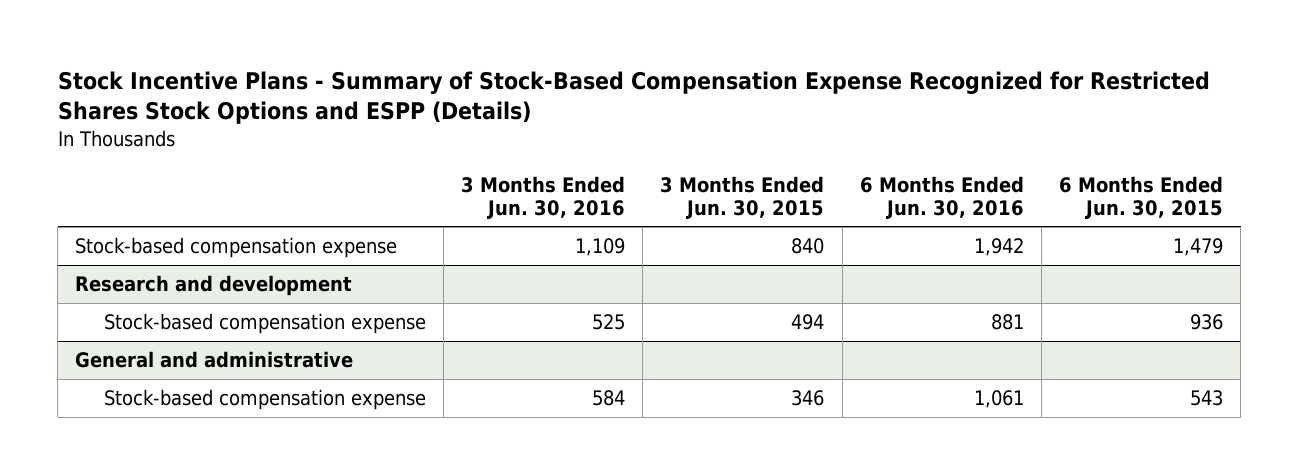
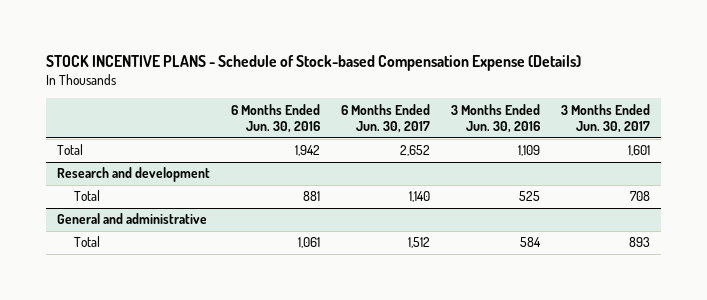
- Stock Incentive Plans - Summary of Stock-Based Compensation Expense Recognized for Restricted Shares Stock Options and ESPP (Details)
+ STOCK INCENTIVE PLANS - Schedule of Stock-based Compensation Expense (Details)
- | 3 Months Ended Jun. 30, 2016 | 3 Months Ended Jun. 30, 2015 | 6 Months Ended Jun. 30, 2016 | 6 Months Ended Jun. 30, 2015
+ | 6 Months Ended Jun. 30, 2016 | 6 Months Ended Jun. 30, 2017 | 3 Months Ended Jun. 30, 2016 | 3 Months Ended Jun. 30, 2017
- Stock-based compensation expense | 1,109 | 840 | 1,942 | 1,479
+ Total | 1,942 | 2,652 | 1,109 | 1,601
@ Research and development
- Stock-based compensation expense | 525 | 494 | 881 | 936
+ Total | 881 | 1,140 | 525 | 708
@ General and administrative
- Stock-based compensation expense | 584 | 346 | 1,061 | 543
+ Total | 1,061 | 1,512 | 584 | 893

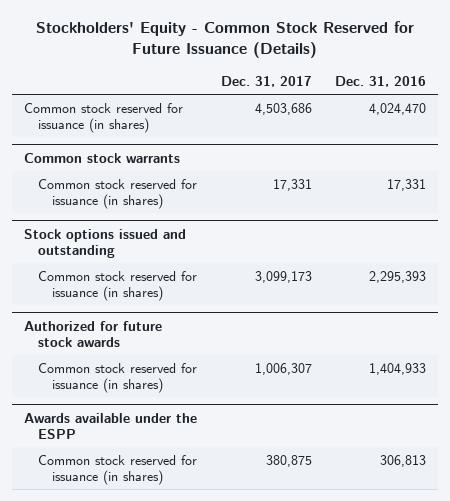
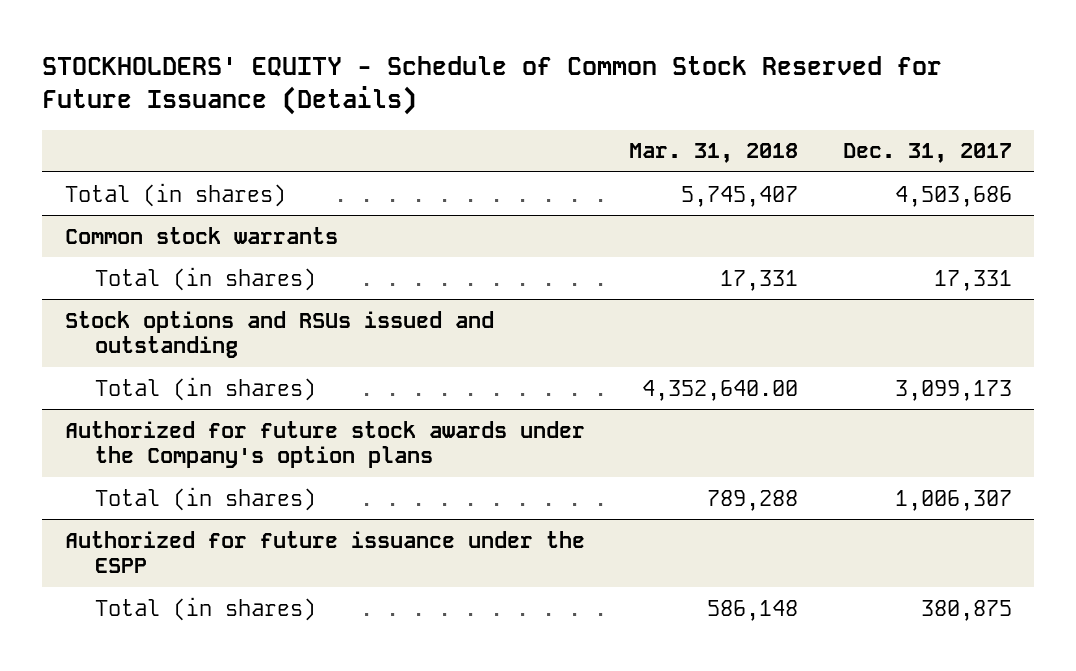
- Stockholders' Equity - Common Stock Reserved for Future Issuance (Details)
+ STOCKHOLDERS' EQUITY - Schedule of Common Stock Reserved for Future Issuance (Details)
- | Dec. 31, 2017 | Dec. 31, 2016
+ | Mar. 31, 2018 | Dec. 31, 2017
- Common stock reserved for issuance (in shares) | 4,503,686 | 4,024,470
+ Total (in shares) | 5,745,407 | 4,503,686
@ Common stock warrants
- Common stock reserved for issuance (in shares) | 17,331 | 17,331
- Stock options issued and outstanding
- Common stock reserved for issuance (in shares) | 3,099,173 | 2,295,393
- Authorized for future stock awards
- Common stock reserved for issuance (in shares) | 1,006,307 | 1,404,933
- Awards available under the ESPP
- Common stock reserved for issuance (in shares) | 380,875 | 306,813
@ Common stock warrants
+ Total (in shares) | 17,331 | 17,331
+ Stock options and RSUs issued and outstanding
+ Total (in shares) | 4,352,640.00 | 3,099,173
+ Authorized for future stock awards under the Company's option plans
+ Total (in shares) | 789,288 | 1,006,307
+ Authorized for future issuance under the ESPP
+ Total (in shares) | 586,148 | 380,875

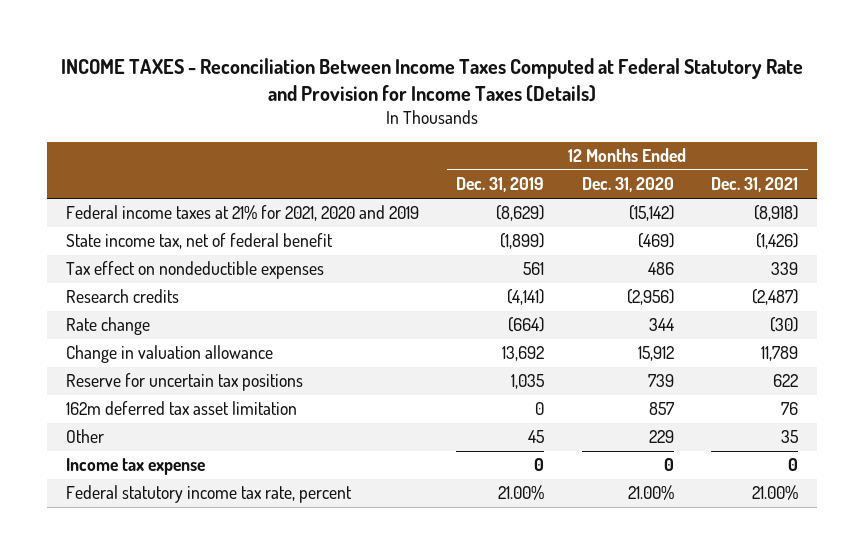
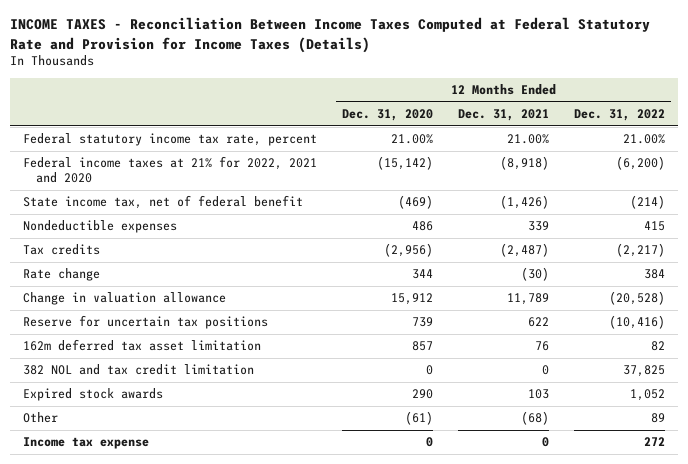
- | 12 Months Ended Dec. 31, 2019 | 12 Months Ended Dec. 31, 2020 | 12 Months Ended Dec. 31, 2021
+ | 12 Months Ended Dec. 31, 2020 | 12 Months Ended Dec. 31, 2021 | 12 Months Ended Dec. 31, 2022
- Federal income taxes at 21% for 2021, 2020 and 2019 | (8,629) | (15,142) | (8,918)
moved up: Federal statutory income tax rate, percent | 21.00% | 21.00% | 21.00%
+ Federal income taxes at 21% for 2022, 2021 and 2020 | (15,142) | (8,918) | (6,200)
- Tax effect on nondeductible expenses | 561 | 486 | 339
- Research credits | (4,141) | (2,956) | (2,487)
+ Nondeductible expenses | 486 | 339 | 415
+ Tax credits | (2,956) | (2,487) | (2,217)
- Other | 45 | 229 | 35
+ 382 NOL and tax credit limitation | 0 | 0 | 37,825
+ Expired stock awards | 290 | 103 | 1,052
+ Other | (61) | (68) | 89

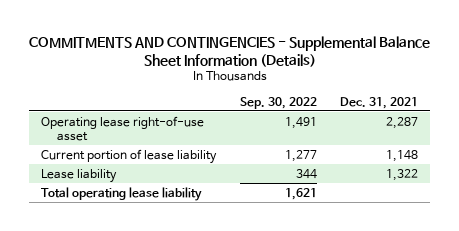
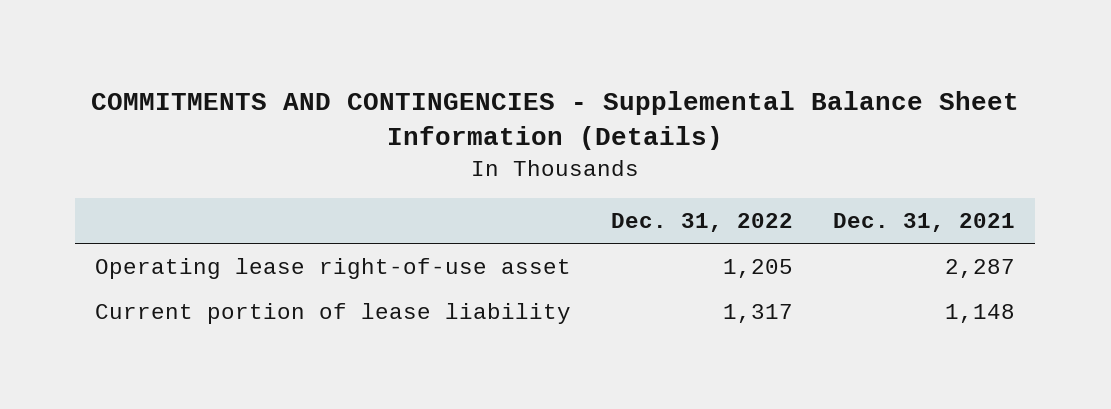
- | Sep. 30, 2022 | Dec. 31, 2021
+ | Dec. 31, 2022 | Dec. 31, 2021
- Lease liability | 344 | 1,322
- Total operating lease liability | 1,621 |

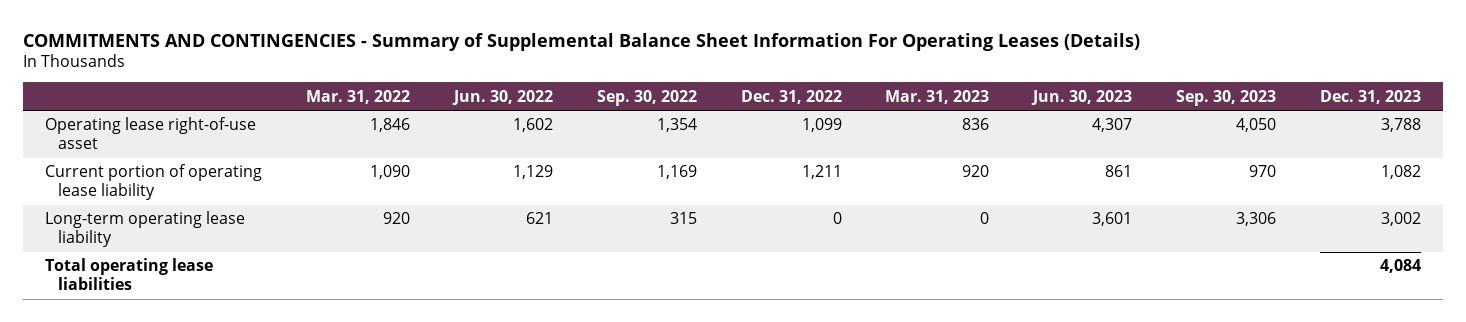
- COMMITMENTS AND CONTINGENCIES - Supplemental Balance Sheet Information (Details)
+ COMMITMENTS AND CONTINGENCIES - Summary of Supplemental Balance Sheet Information For Operating Leases (Details)
- | Dec. 31, 2022 | Dec. 31, 2021
+ | Mar. 31, 2022 | Jun. 30, 2022 | Sep. 30, 2022 | Dec. 31, 2022 | Mar. 31, 2023 | Jun. 30, 2023 | Sep. 30, 2023 | Dec. 31, 2023
- Operating lease right-of-use asset | 1,205 | 2,287
- Current portion of lease liability | 1,317 | 1,148
+ Operating lease right-of-use asset | 1,846 | 1,602 | 1,354 | 1,099 | 836 | 4,307 | 4,050 | 3,788
+ Current portion of operating lease liability | 1,090 | 1,129 | 1,169 | 1,211 | 920 | 861 | 970 | 1,082
+ Long-term operating lease liability | 920 | 621 | 315 | 0 | 0 | 3,601 | 3,306 | 3,002
+ Total operating lease liabilities | | | | | | | | 4,084

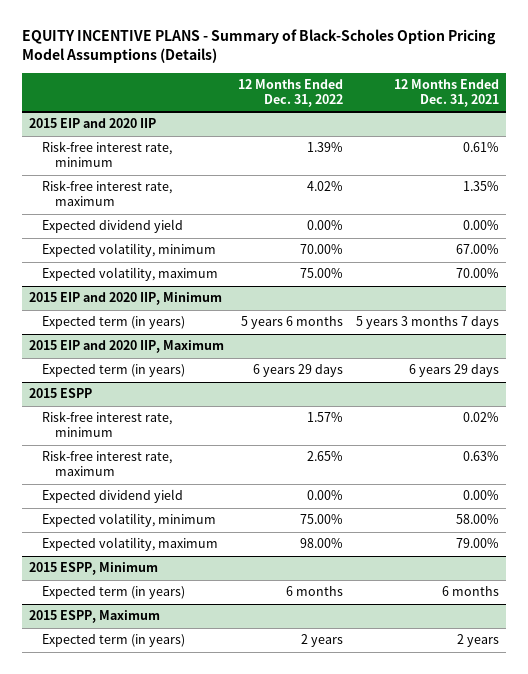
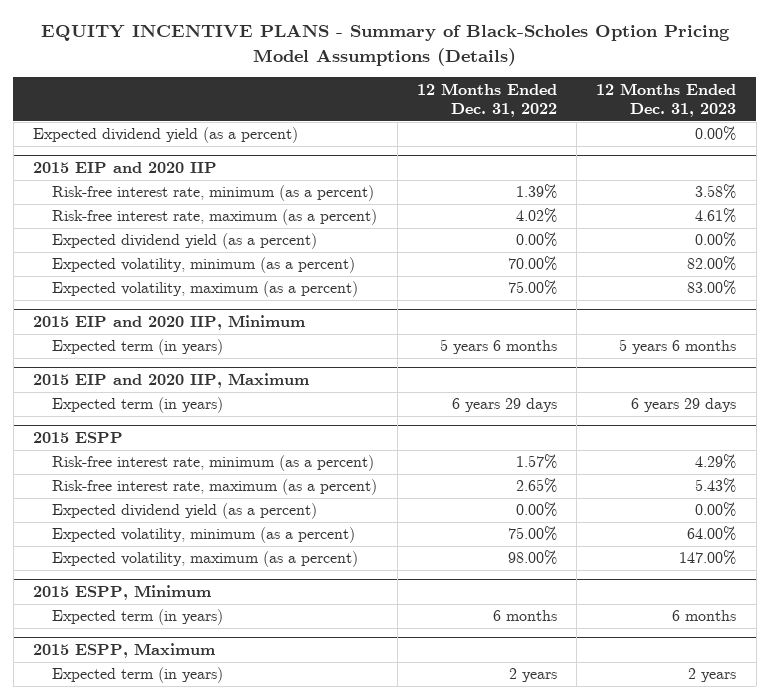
- | 12 Months Ended Dec. 31, 2022 | 12 Months Ended Dec. 31, 2021
+ | 12 Months Ended Dec. 31, 2022 | 12 Months Ended Dec. 31, 2023
+ Expected dividend yield (as a percent) | | 0.00%
@ 2015 EIP and 2020 IIP
- Risk-free interest rate, minimum | 1.39% | 0.61%
- Risk-free interest rate, maximum | 4.02% | 1.35%
- Expected dividend yield | 0.00% | 0.00%
- Expected volatility, minimum | 70.00% | 67.00%
- Expected volatility, maximum | 75.00% | 70.00%
+ Risk-free interest rate, minimum (as a percent) | 1.39% | 3.58%
+ Risk-free interest rate, maximum (as a percent) | 4.02% | 4.61%
+ Expected dividend yield (as a percent) | 0.00% | 0.00%
+ Expected volatility, minimum (as a percent) | 70.00% | 82.00%
+ Expected volatility, maximum (as a percent) | 75.00% | 83.00%
@ 2015 ESPP
- Risk-free interest rate, minimum | 1.57% | 0.02%
- Risk-free interest rate, maximum | 2.65% | 0.63%
- Expected dividend yield | 0.00% | 0.00%
- Expected volatility, minimum | 75.00% | 58.00%
- Expected volatility, maximum | 98.00% | 79.00%
+ Risk-free interest rate, minimum (as a percent) | 1.57% | 4.29%
+ Risk-free interest rate, maximum (as a percent) | 2.65% | 5.43%
+ Expected dividend yield (as a percent) | 0.00% | 0.00%
+ Expected volatility, minimum (as a percent) | 75.00% | 64.00%
+ Expected volatility, maximum (as a percent) | 98.00% | 147.00%

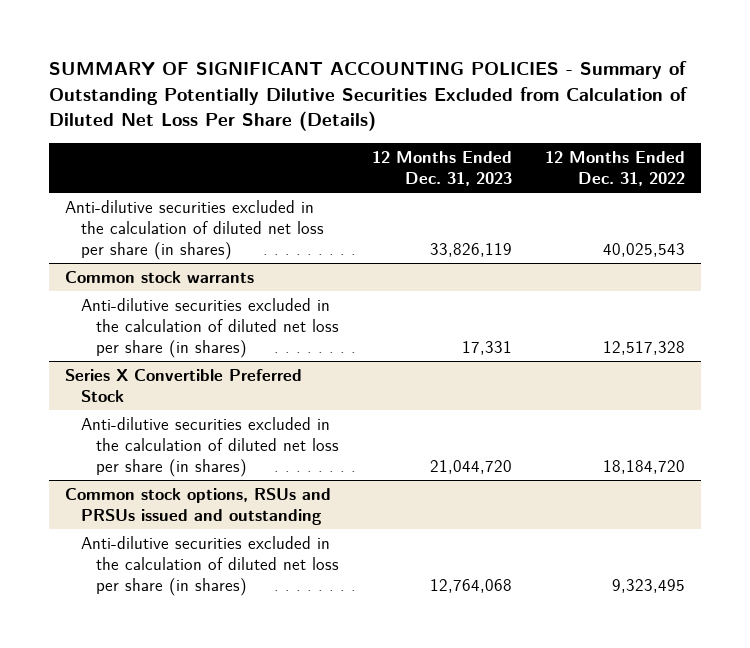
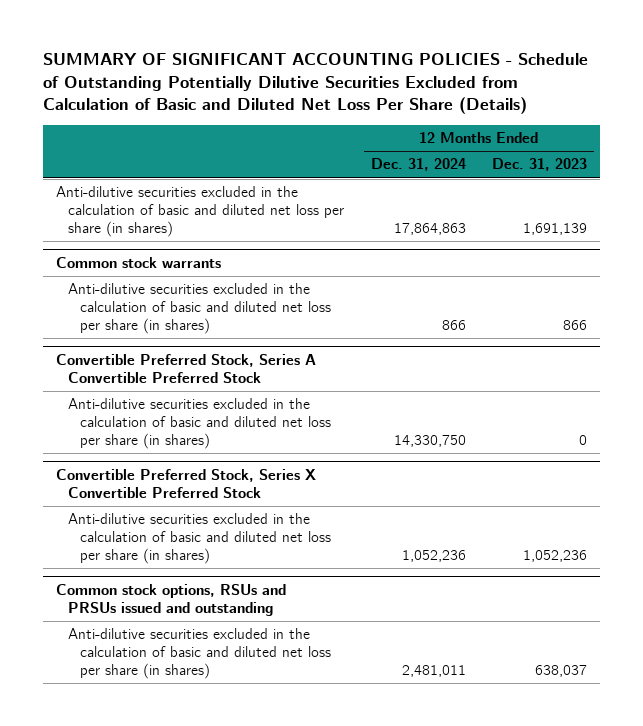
- SUMMARY OF SIGNIFICANT ACCOUNTING POLICIES - Summary of Outstanding Potentially Dilutive Securities Excluded from Calculation of Diluted Net Loss Per Share (Details)
+ SUMMARY OF SIGNIFICANT ACCOUNTING POLICIES - Schedule of Outstanding Potentially Dilutive Securities Excluded from Calculation of Basic and Diluted Net Loss Per Share (Details)
- | 12 Months Ended Dec. 31, 2023 | 12 Months Ended Dec. 31, 2022
+ | 12 Months Ended Dec. 31, 2024 | 12 Months Ended Dec. 31, 2023
- Anti-dilutive securities excluded in the calculation of diluted net loss per share (in shares) | 33,826,119 | 40,025,543
+ Anti-dilutive securities excluded in the calculation of basic and diluted net loss per share (in shares) | 17,864,863 | 1,691,139
@ Common stock warrants
- Anti-dilutive securities excluded in the calculation of diluted net loss per share (in shares) | 17,331 | 12,517,328
- Series X Convertible Preferred Stock
- Anti-dilutive securities excluded in the calculation of diluted net loss per share (in shares) | 21,044,720 | 18,184,720
@ Common stock warrants
+ Anti-dilutive securities excluded in the calculation of basic and diluted net loss per share (in shares) | 866 | 866
+ Convertible Preferred Stock, Series A Convertible Preferred Stock
+ Anti-dilutive securities excluded in the calculation of basic and diluted net loss per share (in shares) | 14,330,750 | 0
+ Convertible Preferred Stock, Series X Convertible Preferred Stock
+ Anti-dilutive securities excluded in the calculation of basic and diluted net loss per share (in shares) | 1,052,236 | 1,052,236
@ Common stock options, RSUs and PRSUs issued and outstanding
- Anti-dilutive securities excluded in the calculation of diluted net loss per share (in shares) | 12,764,068 | 9,323,495
+ Anti-dilutive securities excluded in the calculation of basic and diluted net loss per share (in shares) | 2,481,011 | 638,037

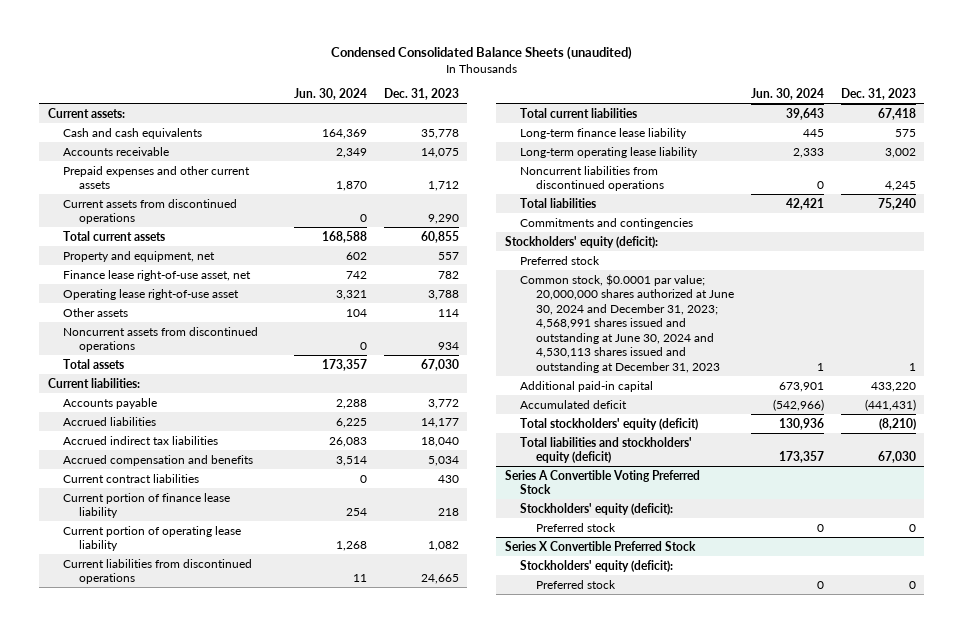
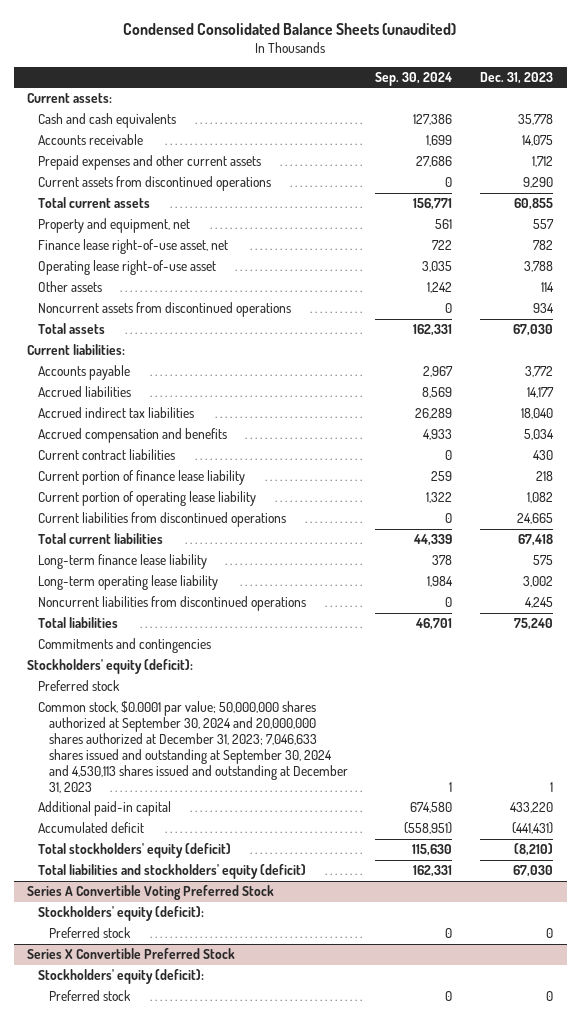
- | Jun. 30, 2024 | Dec. 31, 2023
+ | Sep. 30, 2024 | Dec. 31, 2023
- Common stock, $0.0001 par value; 20,000,000 shares authorized at June 30, 2024 and December 31, 2023; 4,568,991 shares issued and outstanding at June 30, 2024 and 4,530,113 shares issued and outstanding at December 31, 2023 | 1 | 1
+ Common stock, $0.0001 par value; 50,000,000 shares authorized at September 30, 2024 and 20,000,000 shares authorized at December 31, 2023; 7,046,633 shares issued and outstanding at September 30, 2024 and 4,530,113 shares issued and outstanding at December 31, 2023 | 1 | 1

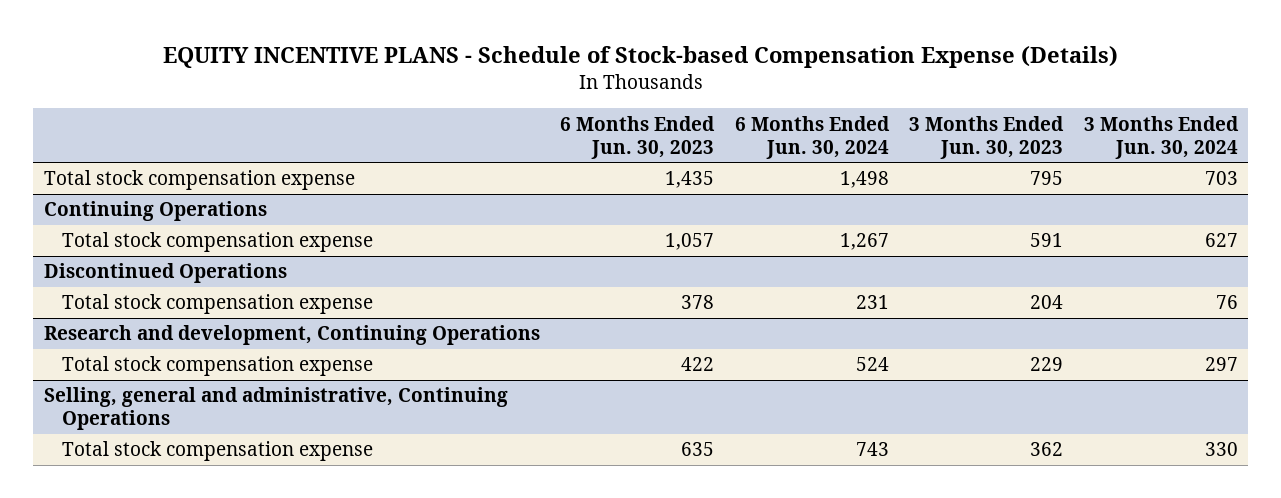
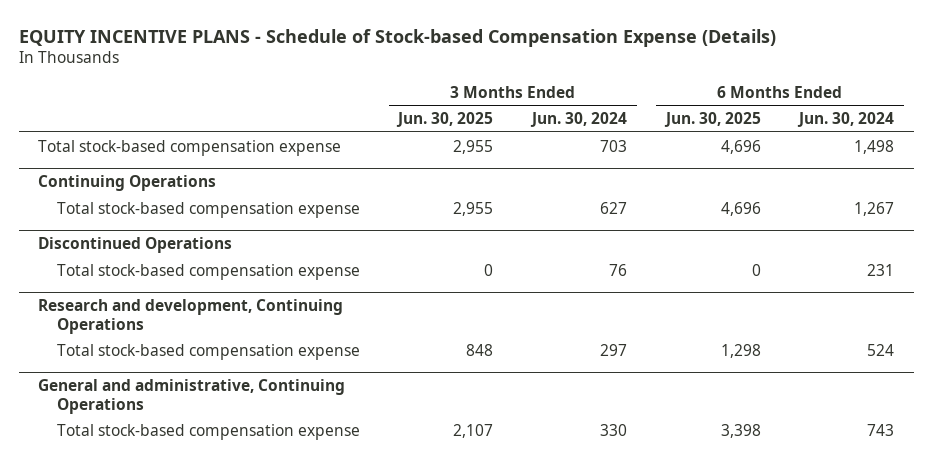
- | 6 Months Ended Jun. 30, 2023 | 6 Months Ended Jun. 30, 2024 | 3 Months Ended Jun. 30, 2023 | 3 Months Ended Jun. 30, 2024
+ | 3 Months Ended Jun. 30, 2025 | 3 Months Ended Jun. 30, 2024 | 6 Months Ended Jun. 30, 2025 | 6 Months Ended Jun. 30, 2024
- Total stock compensation expense | 1,435 | 1,498 | 795 | 703
+ Total stock-based compensation expense | 2,955 | 703 | 4,696 | 1,498
@ Continuing Operations
- Total stock compensation expense | 1,057 | 1,267 | 591 | 627
+ Total stock-based compensation expense | 2,955 | 627 | 4,696 | 1,267
@ Discontinued Operations
- Total stock compensation expense | 378 | 231 | 204 | 76
+ Total stock-based compensation expense | 0 | 76 | 0 | 231
@ Research and development, Continuing Operations
- Total stock compensation expense | 422 | 524 | 229 | 297
- Selling, general and administrative, Continuing Operations
- Total stock compensation expense | 635 | 743 | 362 | 330
@ Research and development, Continuing Operations
+ Total stock-based compensation expense | 848 | 297 | 1,298 | 524
+ General and administrative, Continuing Operations
+ Total stock-based compensation expense | 2,107 | 330 | 3,398 | 743

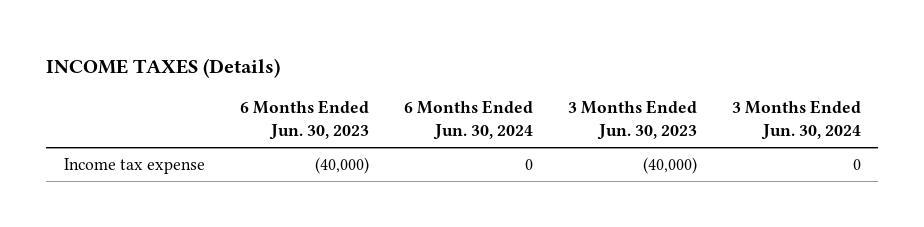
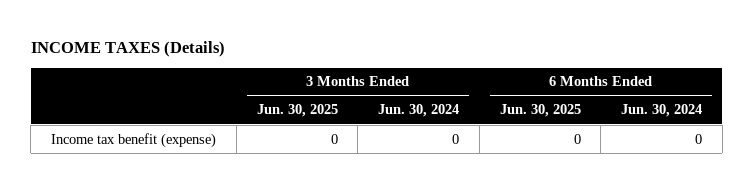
- | 6 Months Ended Jun. 30, 2023 | 6 Months Ended Jun. 30, 2024 | 3 Months Ended Jun. 30, 2023 | 3 Months Ended Jun. 30, 2024
+ | 3 Months Ended Jun. 30, 2025 | 3 Months Ended Jun. 30, 2024 | 6 Months Ended Jun. 30, 2025 | 6 Months Ended Jun. 30, 2024
- Income tax expense | (40,000) | 0 | (40,000) | 0
+ Income tax benefit (expense) | 0 | 0 | 0 | 0

